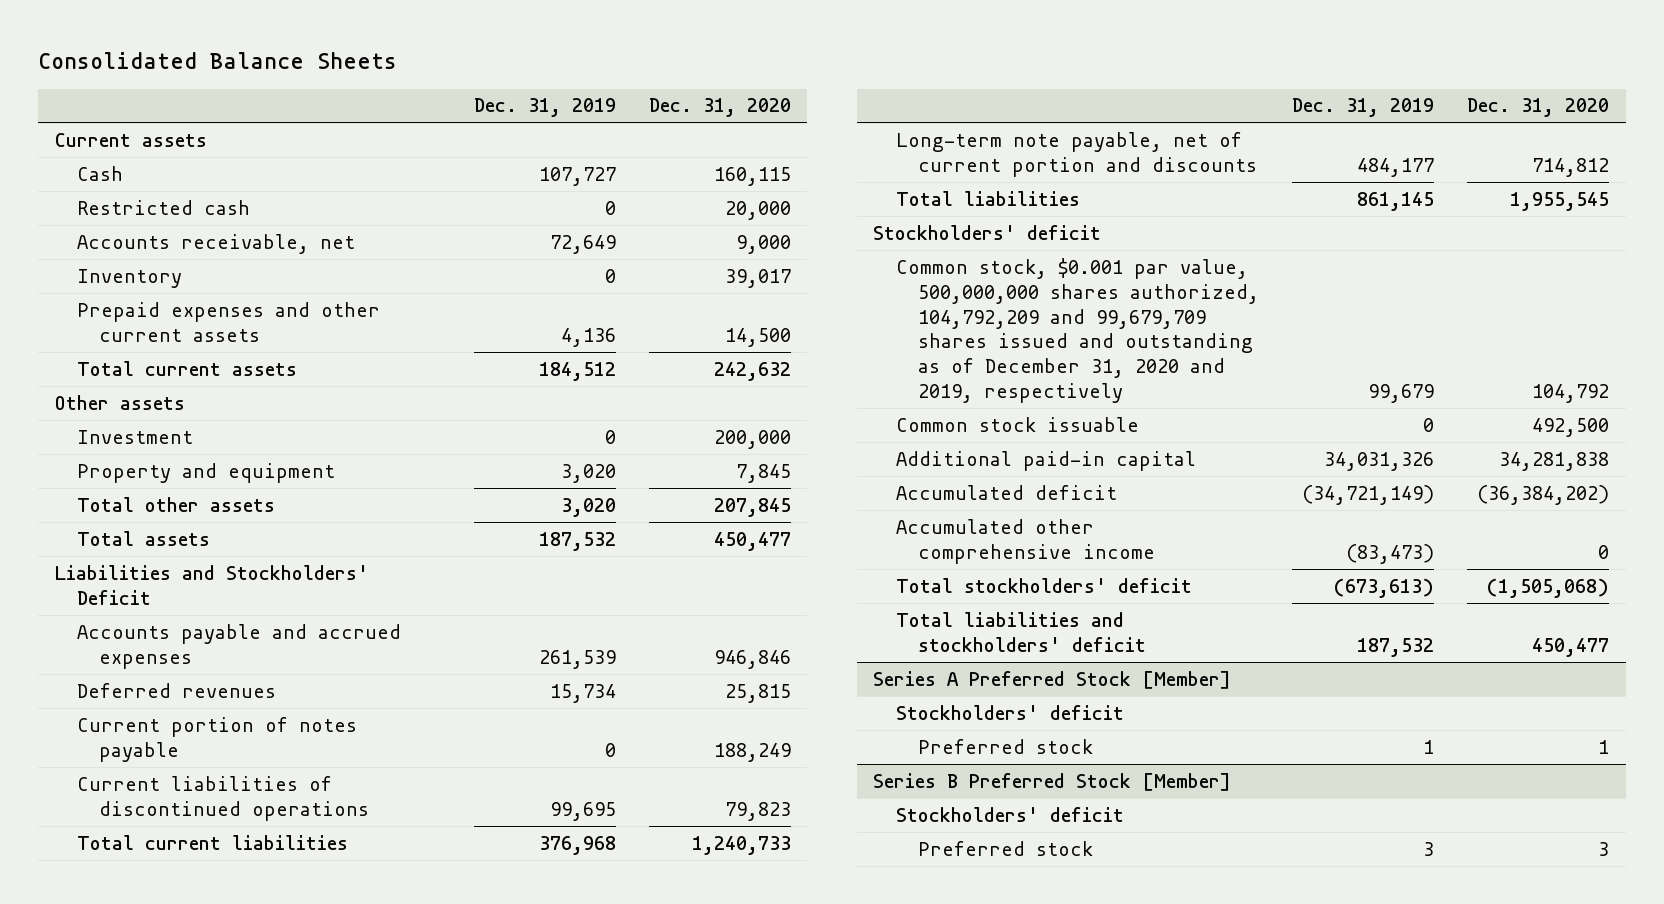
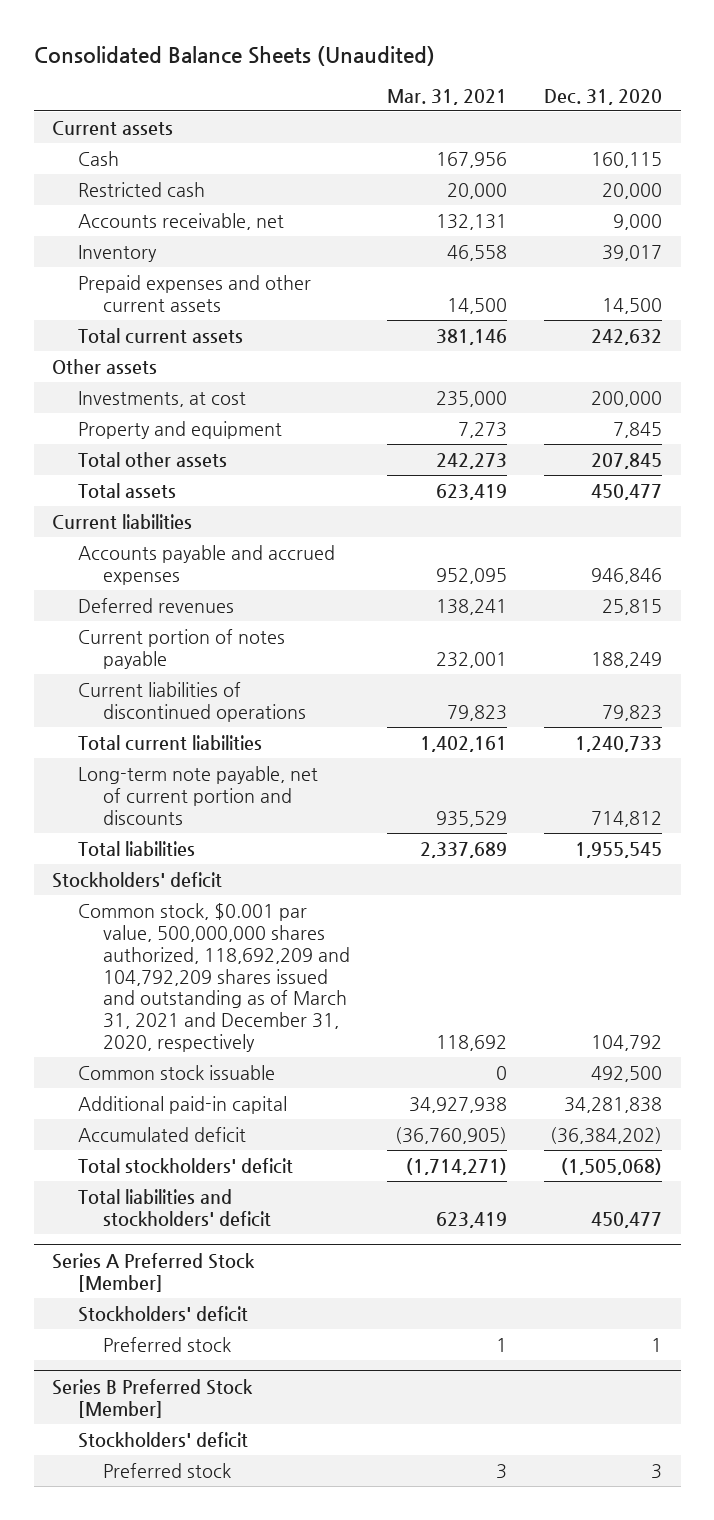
- Consolidated Balance Sheets
+ Consolidated Balance Sheets (Unaudited)
- | Dec. 31, 2019 | Dec. 31, 2020
+ | Mar. 31, 2021 | Dec. 31, 2020
- Investment | 0 | 200,000
+ Investments, at cost | 235,000 | 200,000
- Liabilities and Stockholders' Deficit
+ Current liabilities
- Common stock, $0.001 par value, 500,000,000 shares authorized, 104,792,209 and 99,679,709 shares issued and outstanding as of December 31, 2020 and 2019, respectively | 99,679 | 104,792
+ Common stock, $0.001 par value, 500,000,000 shares authorized, 118,692,209 and 104,792,209 shares issued and outstanding as of March 31, 2021 and December 31, 2020, respectively | 118,692 | 104,792
- Accumulated other comprehensive income | (83,473) | 0

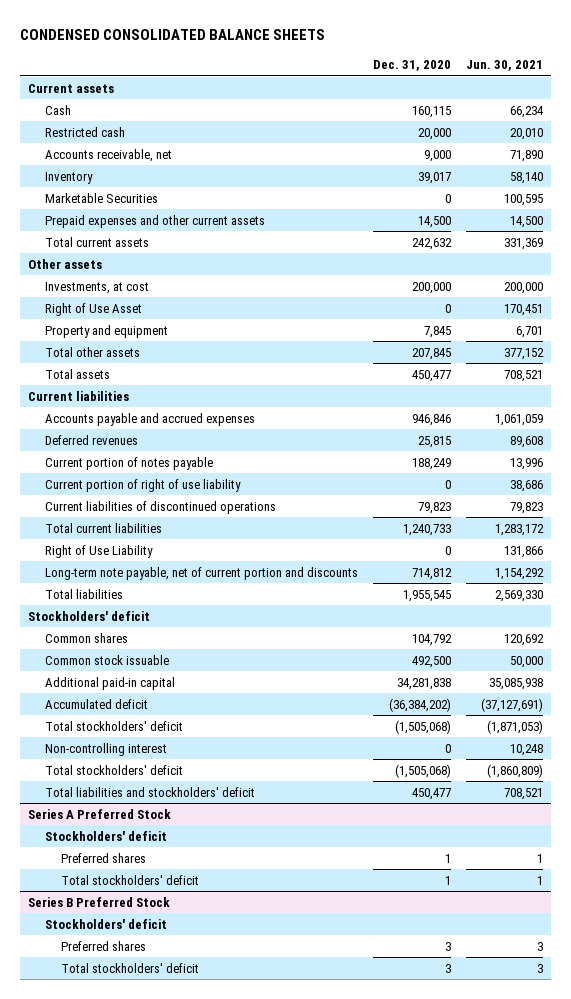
- Consolidated Balance Sheets (Unaudited)
+ CONDENSED CONSOLIDATED BALANCE SHEETS
- | Mar. 31, 2021 | Dec. 31, 2020
+ | Dec. 31, 2020 | Jun. 30, 2021
+ Marketable Securities | 0 | 100,595
+ Right of Use Asset | 0 | 170,451
+ Current portion of right of use liability | 0 | 38,686
+ Right of Use Liability | 0 | 131,866
- Common stock, $0.001 par value, 500,000,000 shares authorized, 118,692,209 and 104,792,209 shares issued and outstanding as of March 31, 2021 and December 31, 2020, respectively | 118,692 | 104,792
+ Common shares | 104,792 | 120,692
+ Non-controlling interest | 0 | 10,248
+ Total stockholders' deficit | (1,505,068) | (1,860,809)
- Series A Preferred Stock [Member]
+ Series A Preferred Stock
- Preferred stock | 1 | 1
- Series B Preferred Stock [Member]
+ Preferred shares | 1 | 1
+ Total stockholders' deficit | 1 | 1
+ Series B Preferred Stock
- Preferred stock | 3 | 3
+ Preferred shares | 3 | 3
+ Total stockholders' deficit | 3 | 3

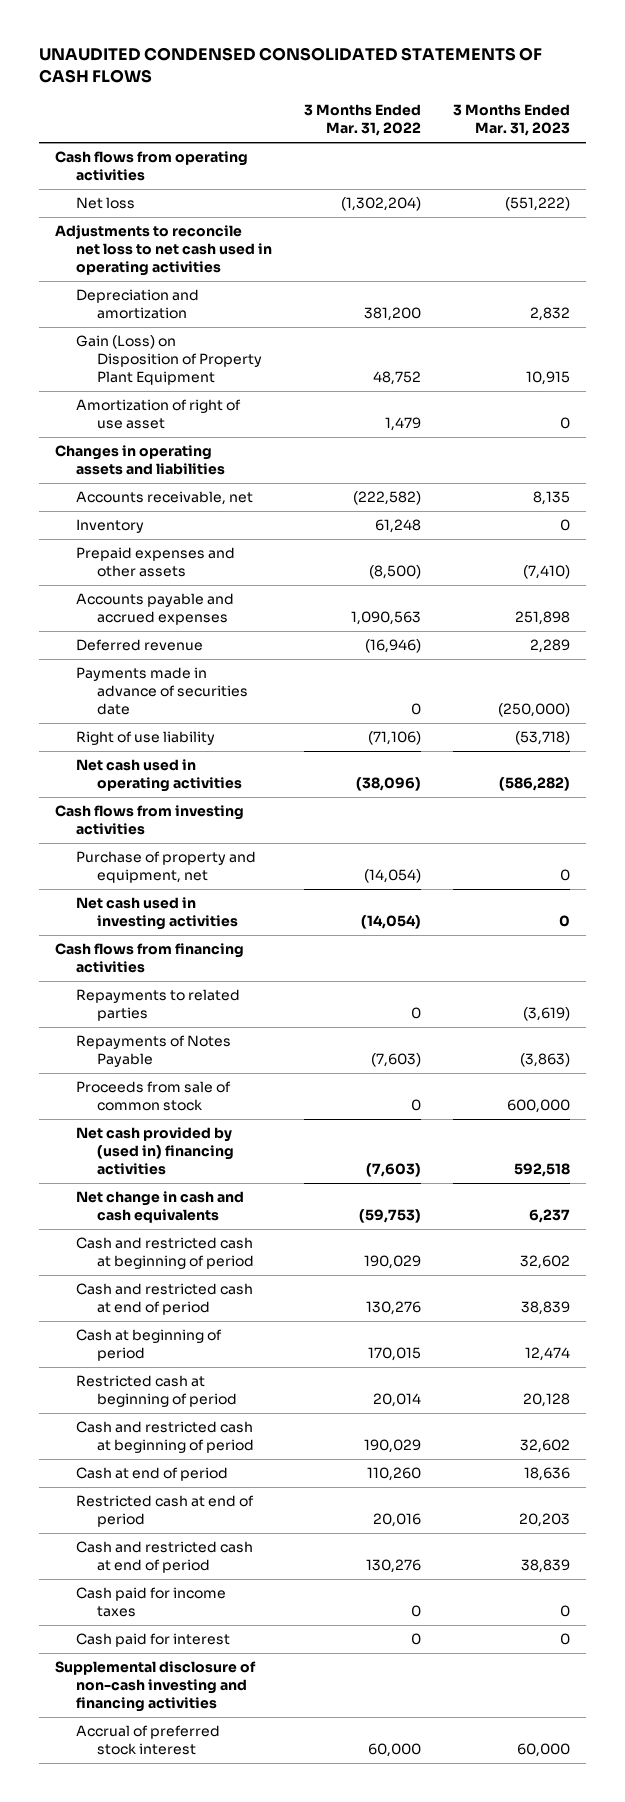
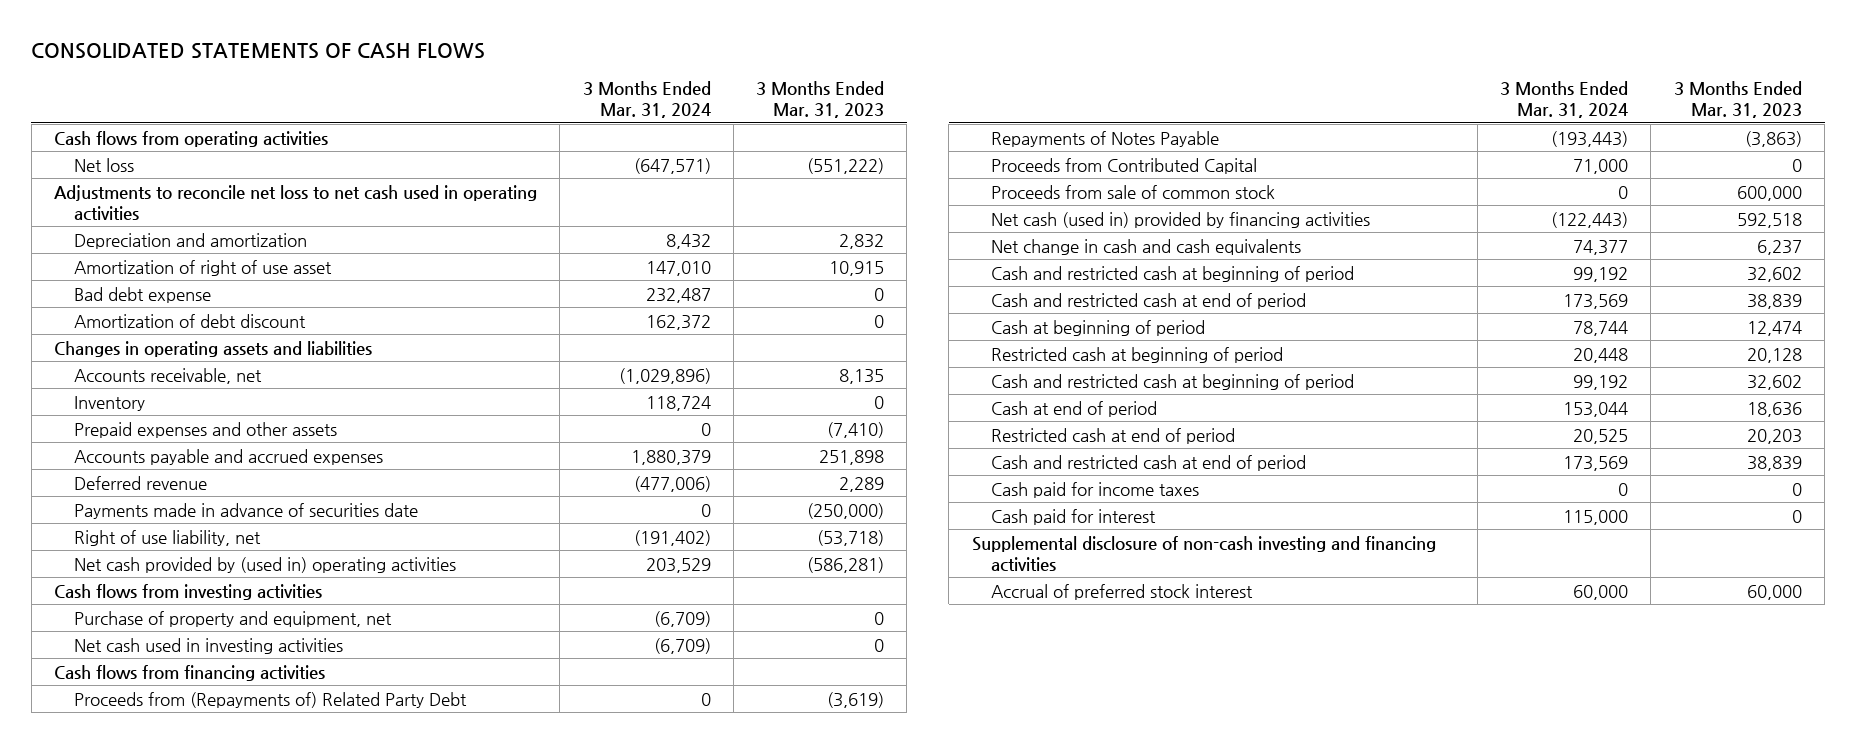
- UNAUDITED CONDENSED CONSOLIDATED STATEMENTS OF CASH FLOWS
+ CONSOLIDATED STATEMENTS OF CASH FLOWS
- | 3 Months Ended Mar. 31, 2022 | 3 Months Ended Mar. 31, 2023
+ | 3 Months Ended Mar. 31, 2024 | 3 Months Ended Mar. 31, 2023
- Gain (Loss) on Disposition of Property Plant Equipment | 48,752 | 10,915
- Amortization of right of use asset | 1,479 | 0
+ Amortization of right of use asset | 147,010 | 10,915
+ Bad debt expense | 232,487 | 0
+ Amortization of debt discount | 162,372 | 0
- Right of use liability | (71,106) | (53,718)
- Net cash used in operating activities | (38,096) | (586,282)
+ Right of use liability, net | (191,402) | (53,718)
+ Net cash provided by (used in) operating activities | 203,529 | (586,281)
- Repayments to related parties | 0 | (3,619)
+ Proceeds from (Repayments of) Related Party Debt | 0 | (3,619)
+ Proceeds from Contributed Capital | 71,000 | 0
- Net cash provided by (used in) financing activities | (7,603) | 592,518
+ Net cash (used in) provided by financing activities | (122,443) | 592,518

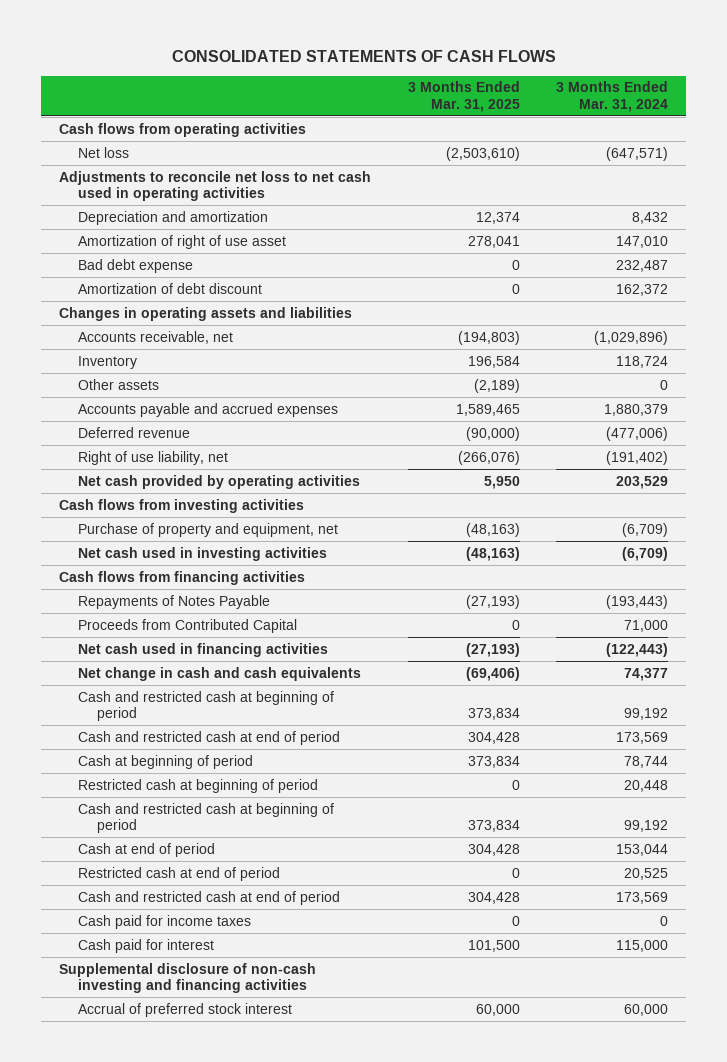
- | 3 Months Ended Mar. 31, 2024 | 3 Months Ended Mar. 31, 2023
+ | 3 Months Ended Mar. 31, 2025 | 3 Months Ended Mar. 31, 2024
- Prepaid expenses and other assets | 0 | (7,410)
+ Other assets | (2,189) | 0
- Payments made in advance of securities date | 0 | (250,000)
- Net cash provided by (used in) operating activities | 203,529 | (586,281)
+ Net cash provided by operating activities | 5,950 | 203,529
- Proceeds from (Repayments of) Related Party Debt | 0 | (3,619)
- Proceeds from sale of common stock | 0 | 600,000
- Net cash (used in) provided by financing activities | (122,443) | 592,518
+ Net cash used in financing activities | (27,193) | (122,443)

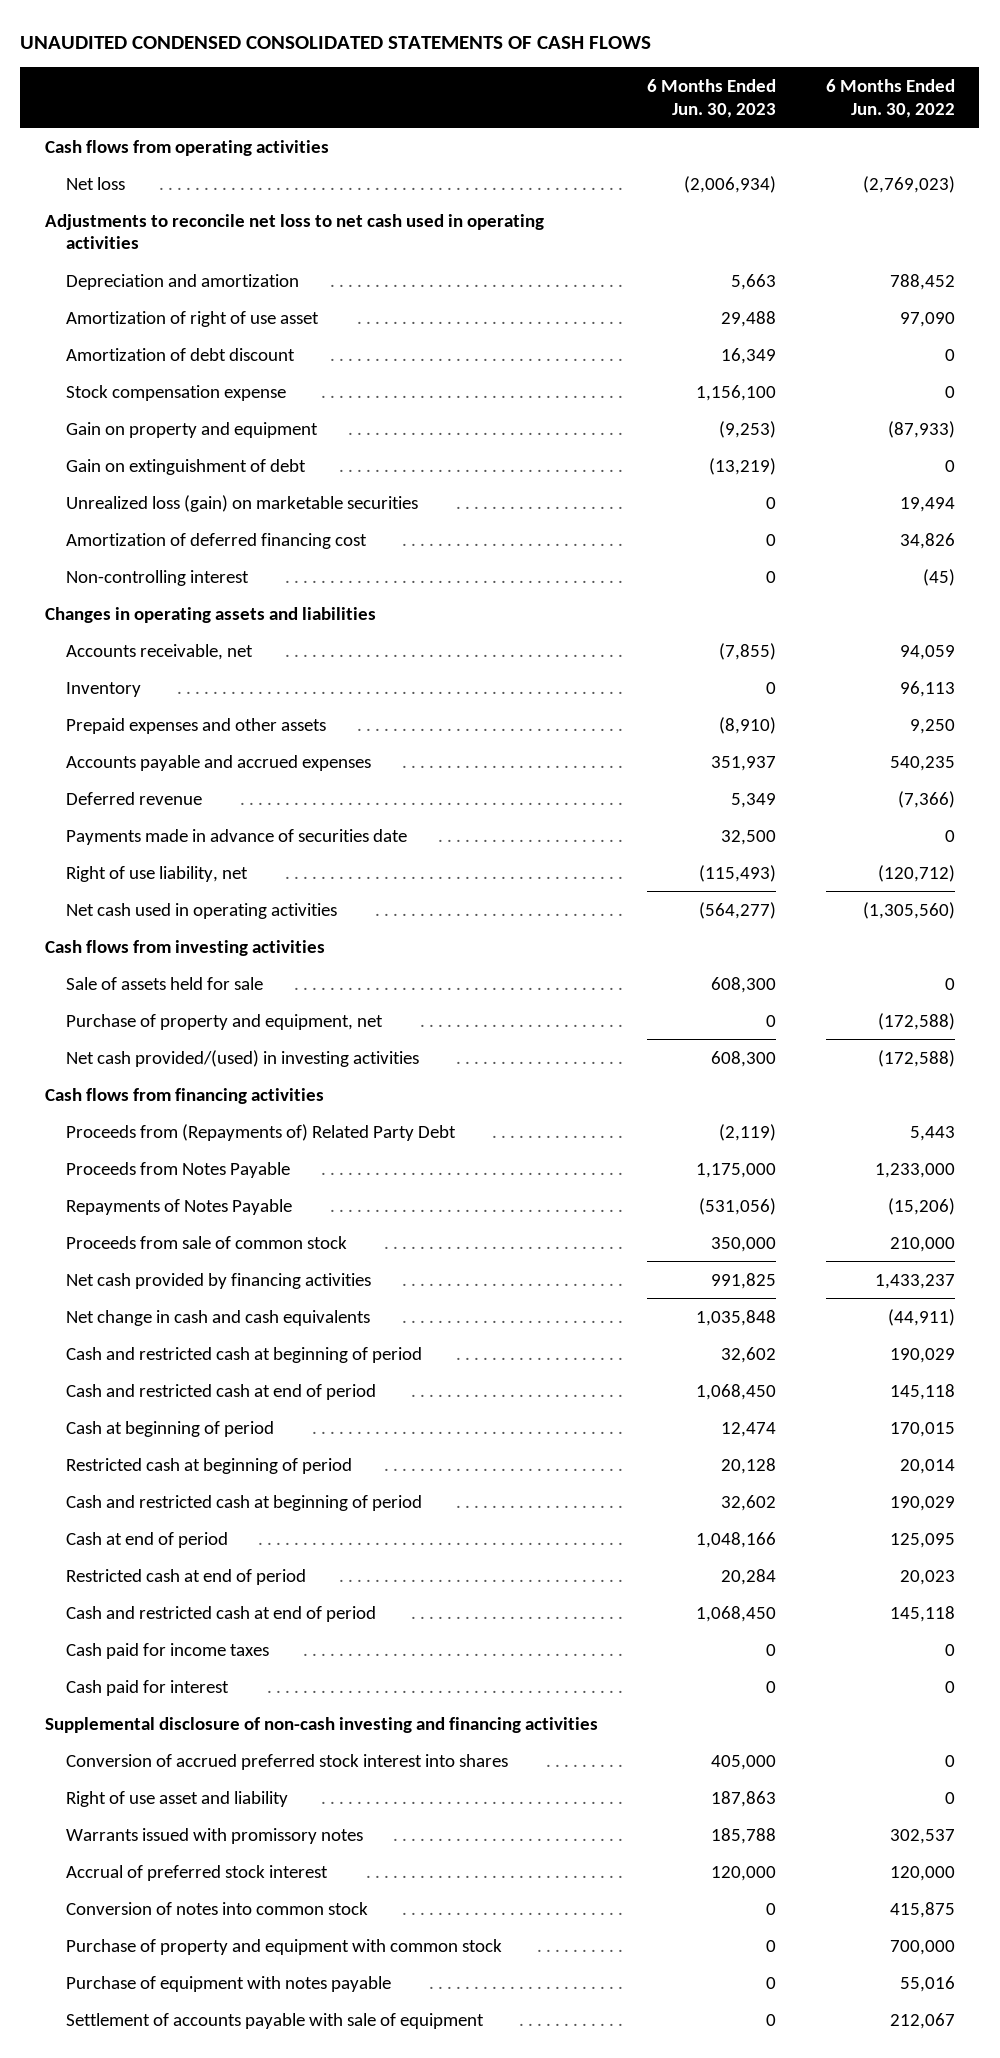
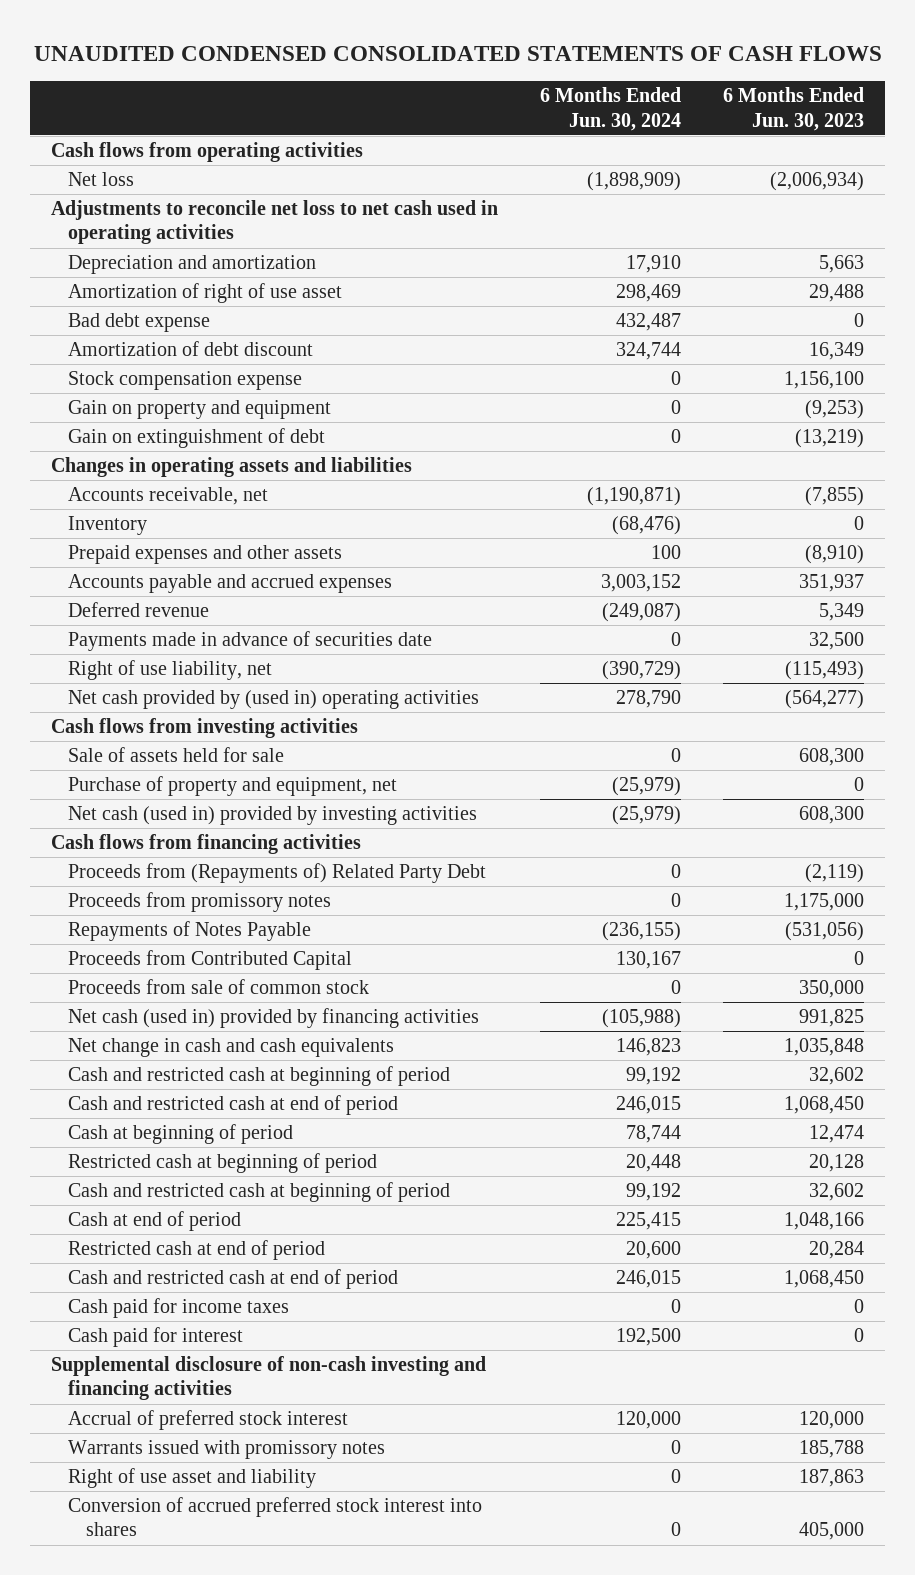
- | 6 Months Ended Jun. 30, 2023 | 6 Months Ended Jun. 30, 2022
+ | 6 Months Ended Jun. 30, 2024 | 6 Months Ended Jun. 30, 2023
+ Bad debt expense | 432,487 | 0
- Unrealized loss (gain) on marketable securities | 0 | 19,494
- Amortization of deferred financing cost | 0 | 34,826
- Non-controlling interest | 0 | (45)
- Net cash used in operating activities | (564,277) | (1,305,560)
+ Net cash provided by (used in) operating activities | 278,790 | (564,277)
- Net cash provided/(used) in investing activities | 608,300 | (172,588)
+ Net cash (used in) provided by investing activities | (25,979) | 608,300
- Proceeds from Notes Payable | 1,175,000 | 1,233,000
+ Proceeds from promissory notes | 0 | 1,175,000
+ Proceeds from Contributed Capital | 130,167 | 0
- Net cash provided by financing activities | 991,825 | 1,433,237
+ Net cash (used in) provided by financing activities | (105,988) | 991,825
- Conversion of notes into common stock | 0 | 415,875
- Purchase of property and equipment with common stock | 0 | 700,000
- Purchase of equipment with notes payable | 0 | 55,016
- Settlement of accounts payable with sale of equipment | 0 | 212,067
moved down: Warrants issued with promissory notes | 0 | 185,788
moved down: Right of use asset and liability | 0 | 187,863
moved down: Conversion of accrued preferred stock interest into shares | 0 | 405,000

